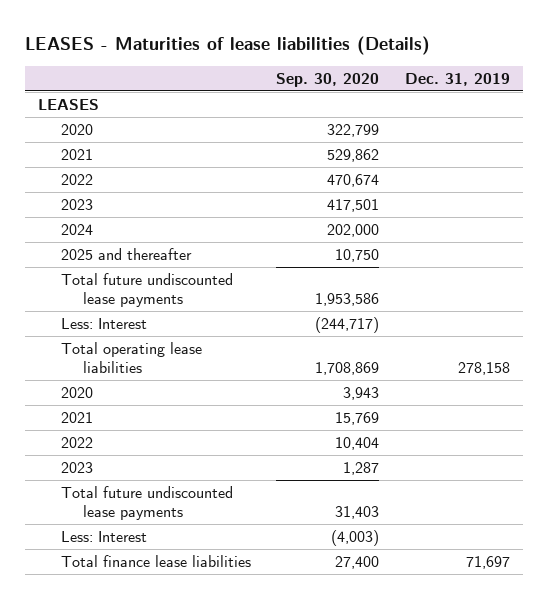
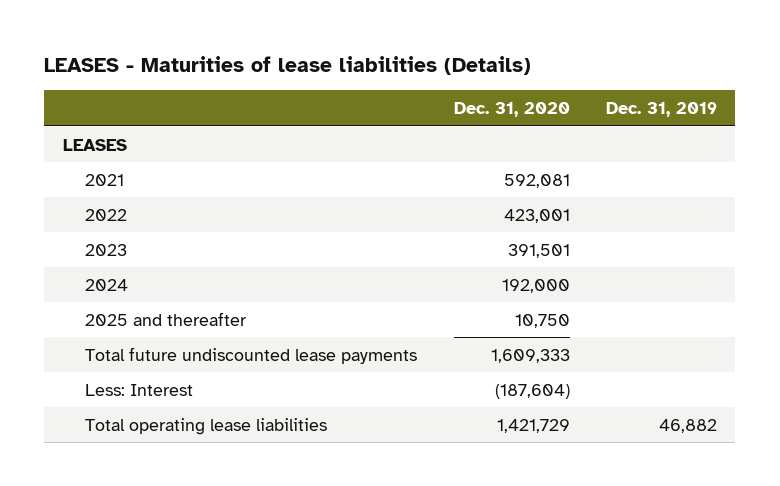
- | Sep. 30, 2020 | Dec. 31, 2019
+ | Dec. 31, 2020 | Dec. 31, 2019
- 2020 | 322,799 |
- Total operating lease liabilities | 1,708,869 | 278,158
- 2020 | 3,943 |
- 2021 | 15,769 |
- 2022 | 10,404 |
- 2023 | 1,287 |
- Total future undiscounted lease payments | 31,403 |
- Less: Interest | (4,003) |
- Total finance lease liabilities | 27,400 | 71,697
+ Total operating lease liabilities | 1,421,729 | 46,882

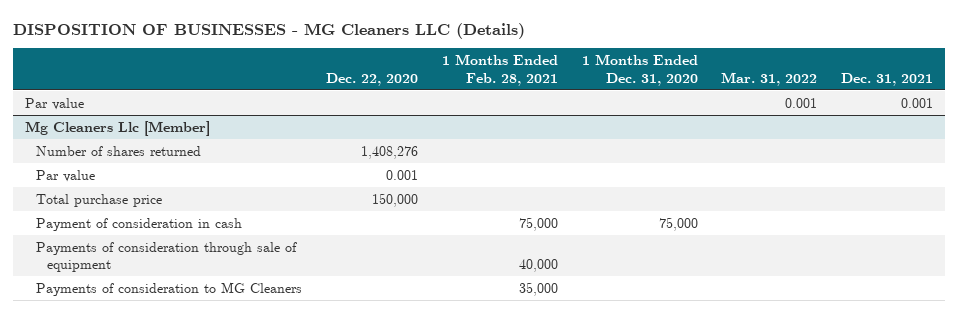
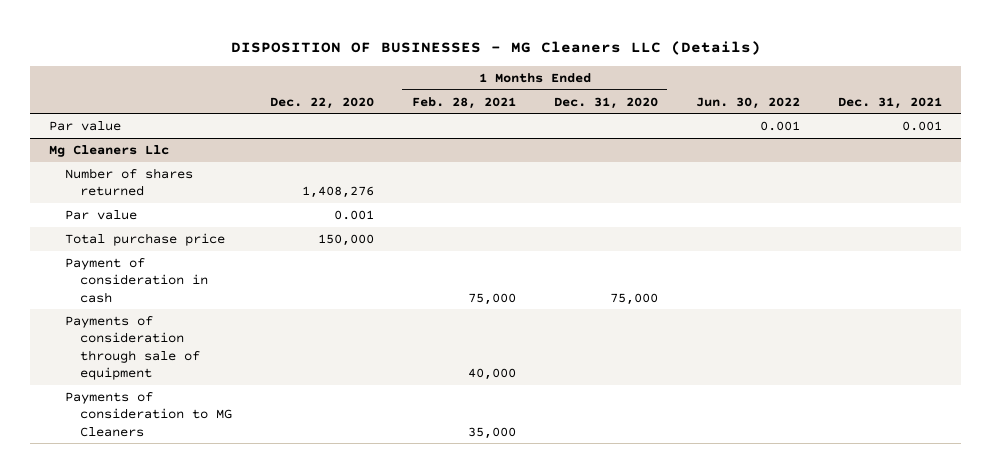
- | Dec. 22, 2020 | 1 Months Ended Feb. 28, 2021 | 1 Months Ended Dec. 31, 2020 | Mar. 31, 2022 | Dec. 31, 2021
+ | Dec. 22, 2020 | 1 Months Ended Feb. 28, 2021 | 1 Months Ended Dec. 31, 2020 | Jun. 30, 2022 | Dec. 31, 2021
- Mg Cleaners Llc [Member]
+ Mg Cleaners Llc

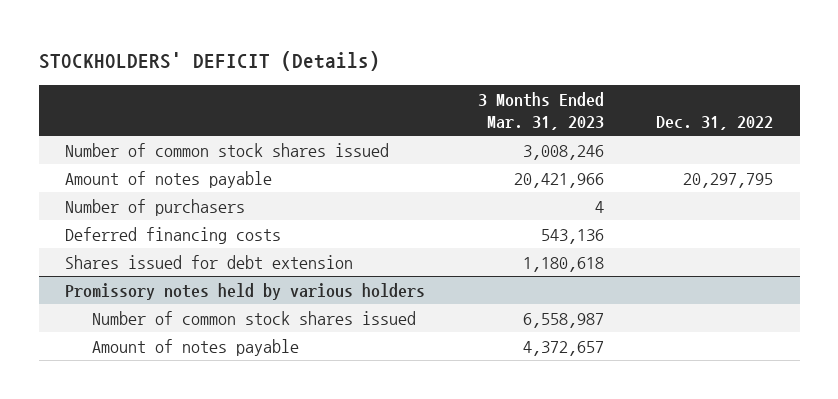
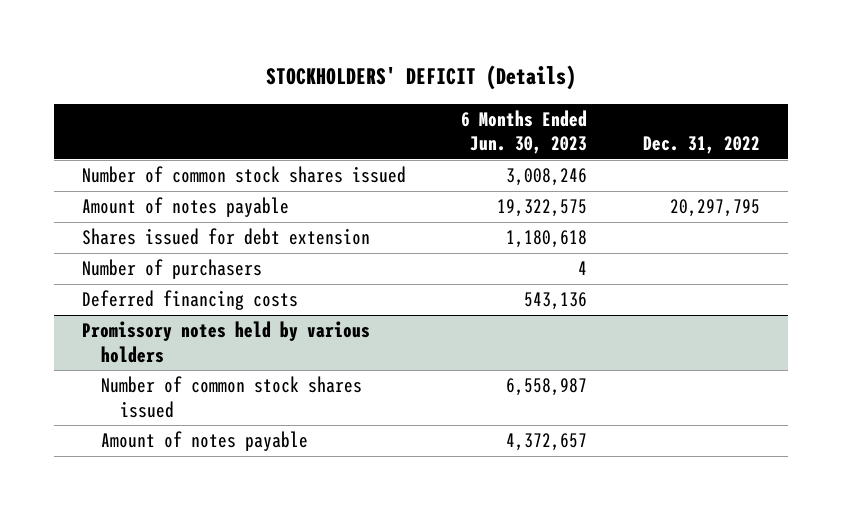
- | 3 Months Ended Mar. 31, 2023 | Dec. 31, 2022
+ | 6 Months Ended Jun. 30, 2023 | Dec. 31, 2022
moved up: Shares issued for debt extension | 1,180,618 |

